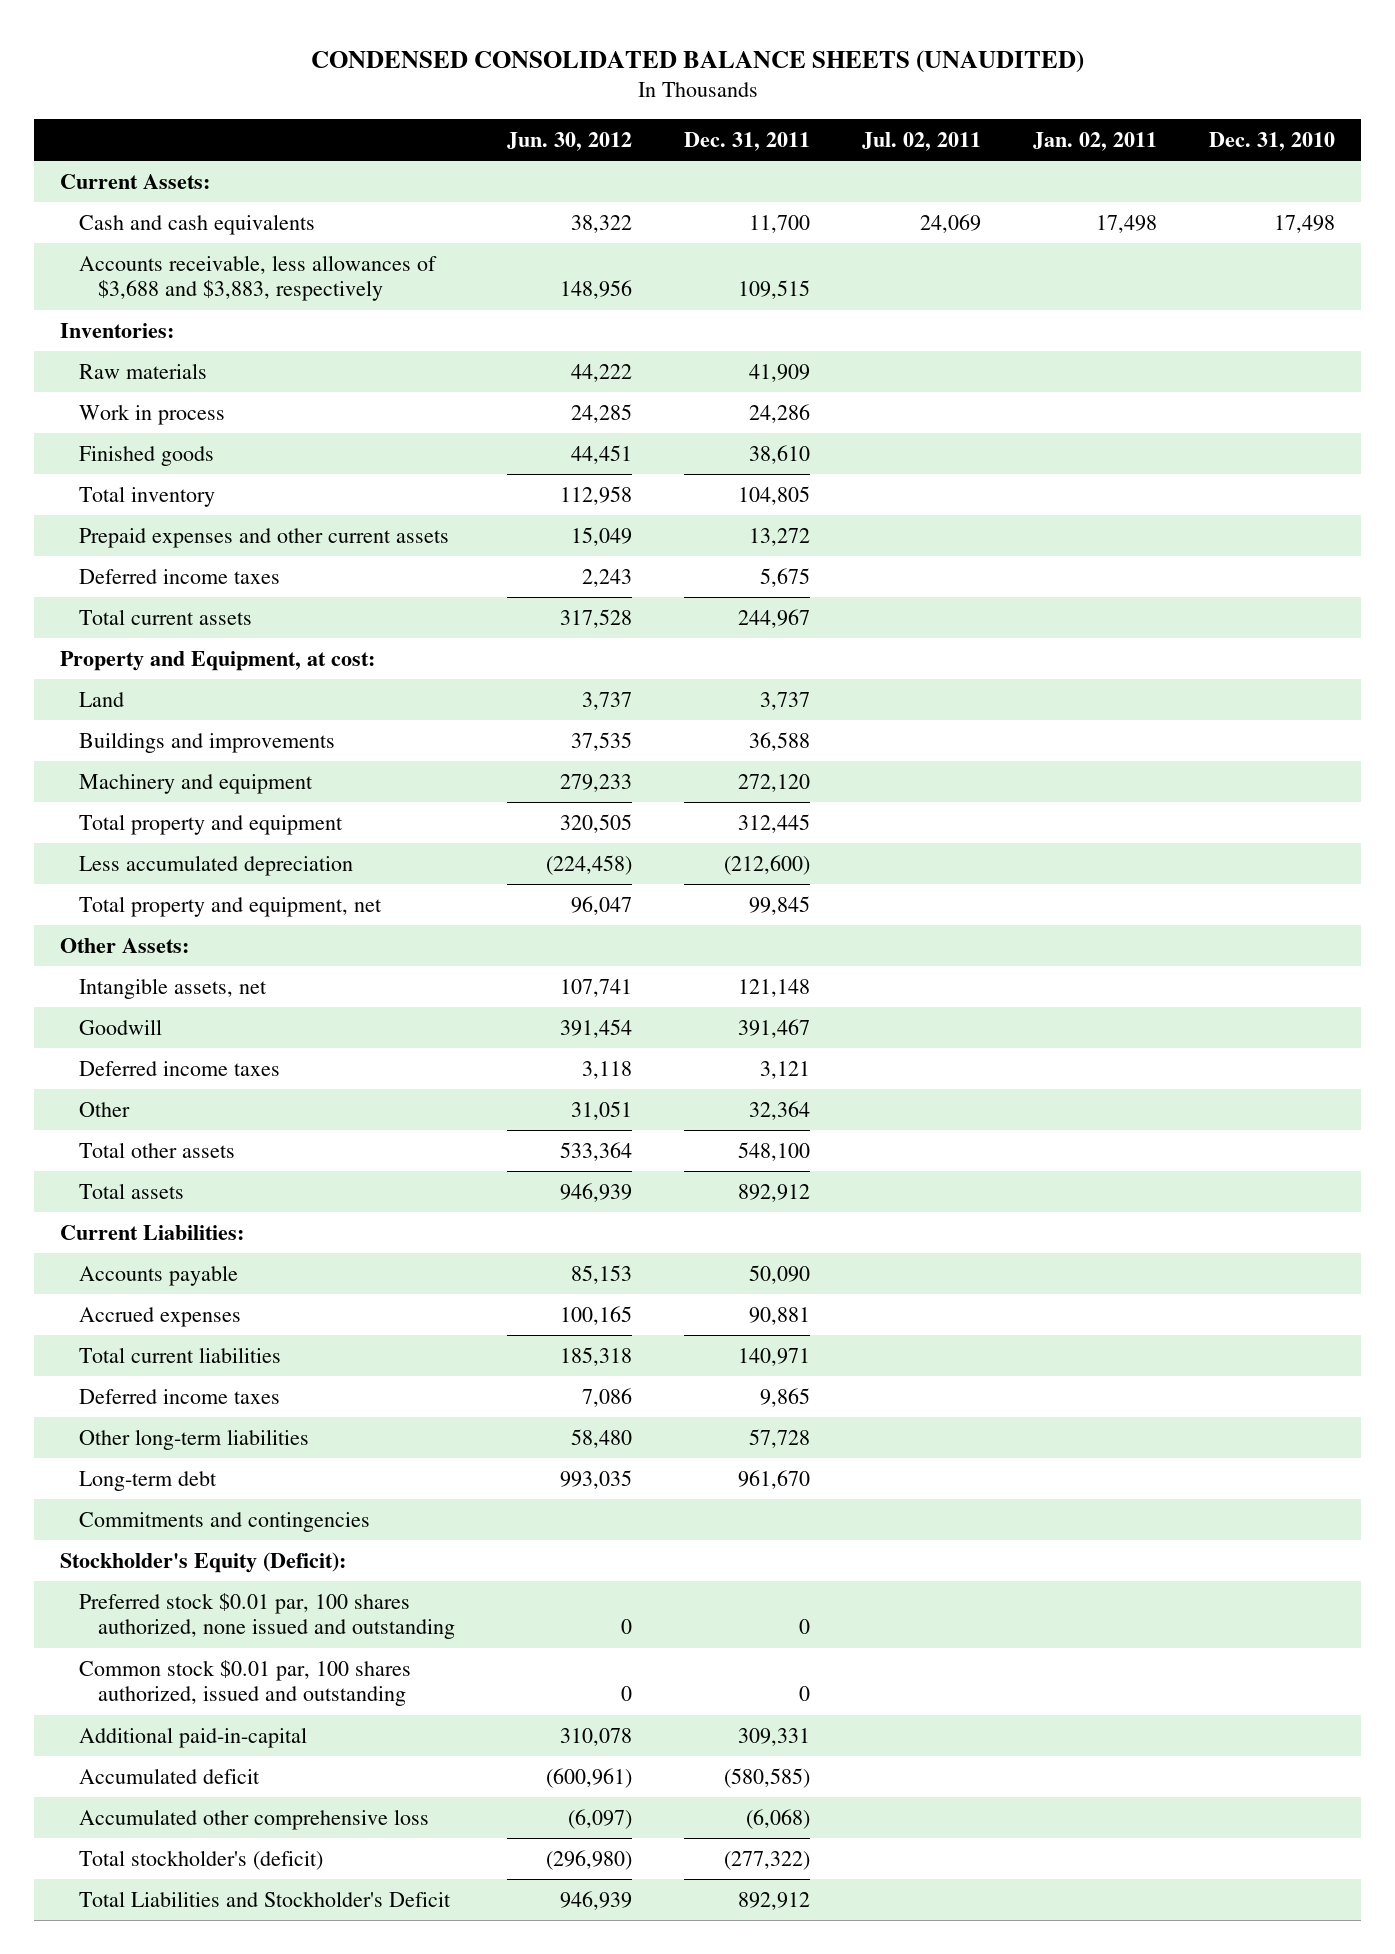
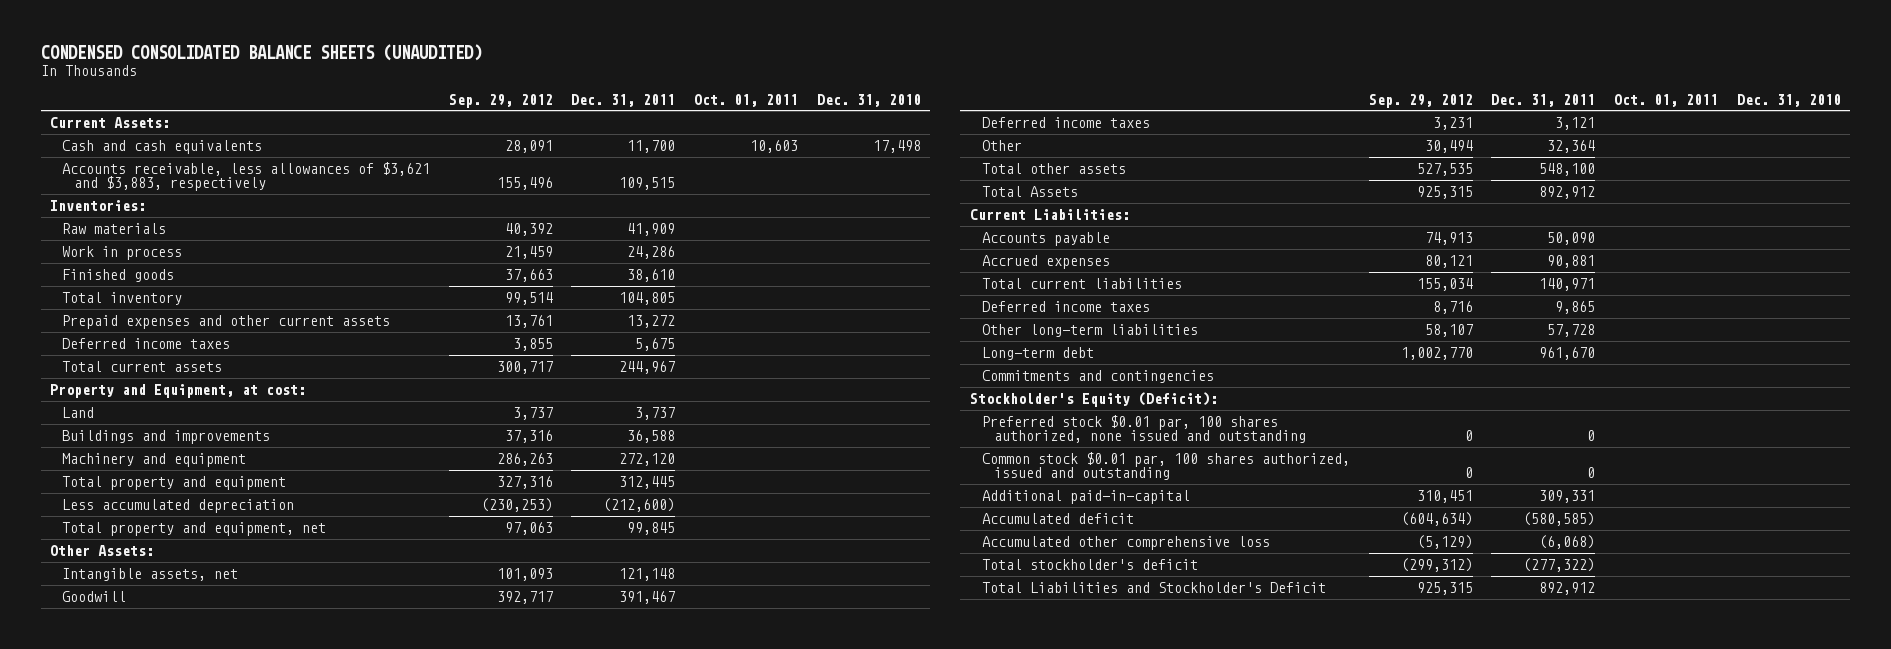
- | Jun. 30, 2012 | Dec. 31, 2011 | Jul. 02, 2011 | Jan. 02, 2011 | Dec. 31, 2010
+ | Sep. 29, 2012 | Dec. 31, 2011 | Oct. 01, 2011 | Dec. 31, 2010
- Accounts receivable, less allowances of $3,688 and $3,883, respectively | 148,956 | 109,515 | | |
+ Accounts receivable, less allowances of $3,621 and $3,883, respectively | 155,496 | 109,515 | |
- Total assets | 946,939 | 892,912 | | |
+ Total Assets | 925,315 | 892,912 | |
- Total stockholder's (deficit) | (296,980) | (277,322) | | |
+ Total stockholder's deficit | (299,312) | (277,322) | |

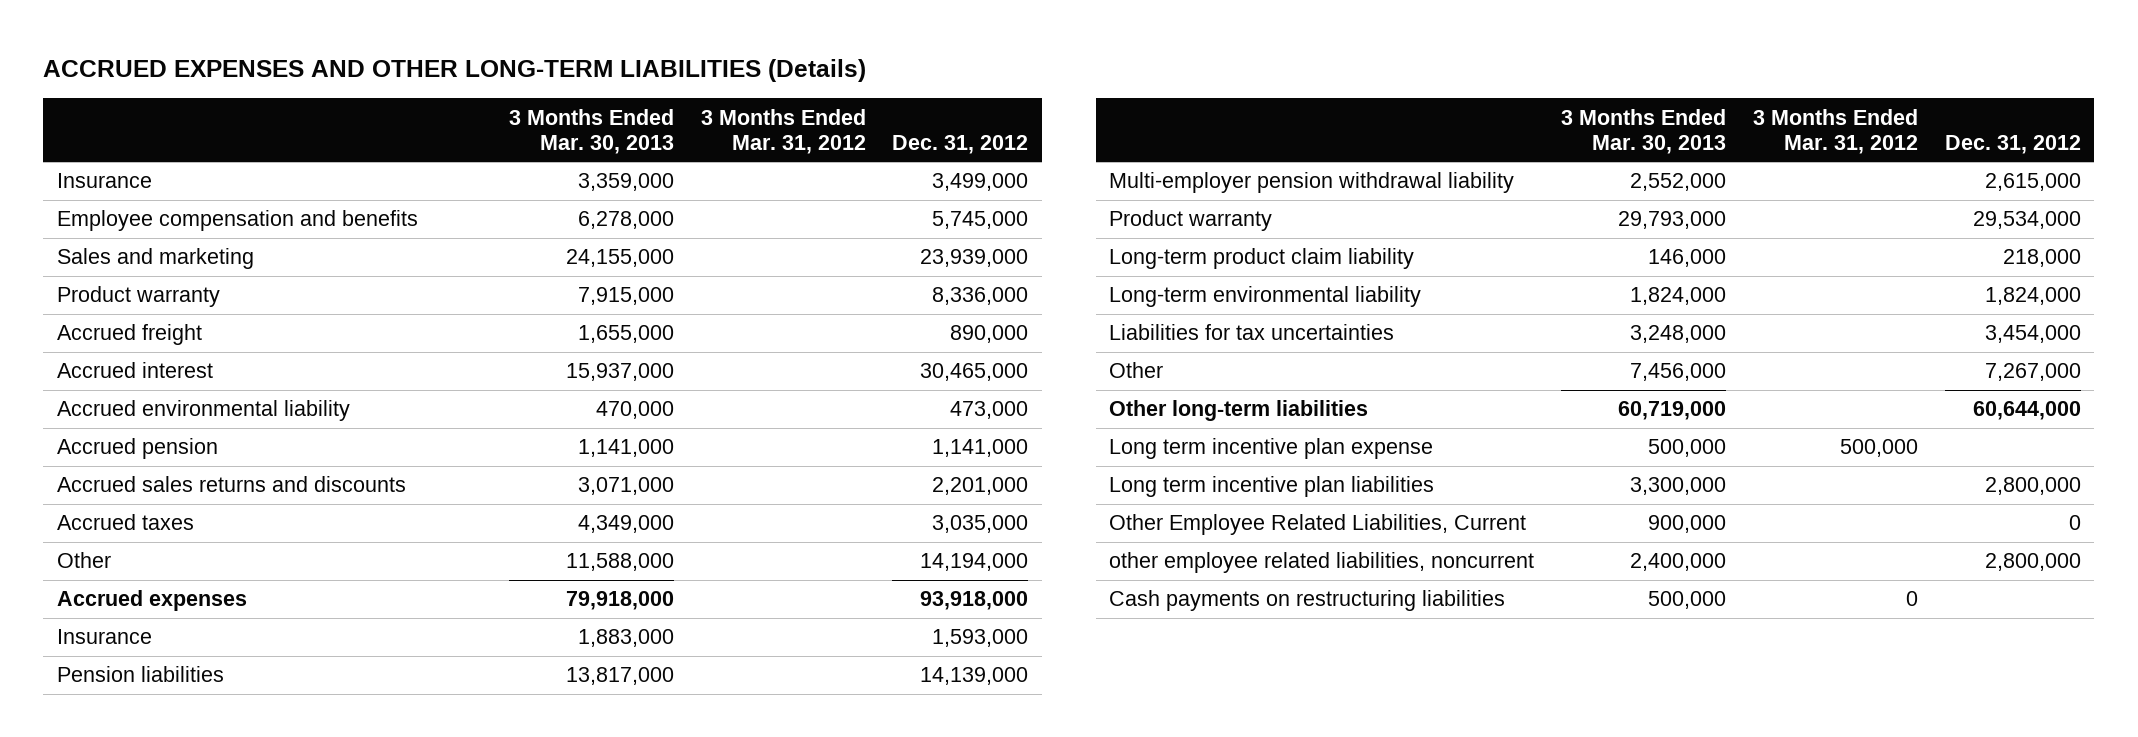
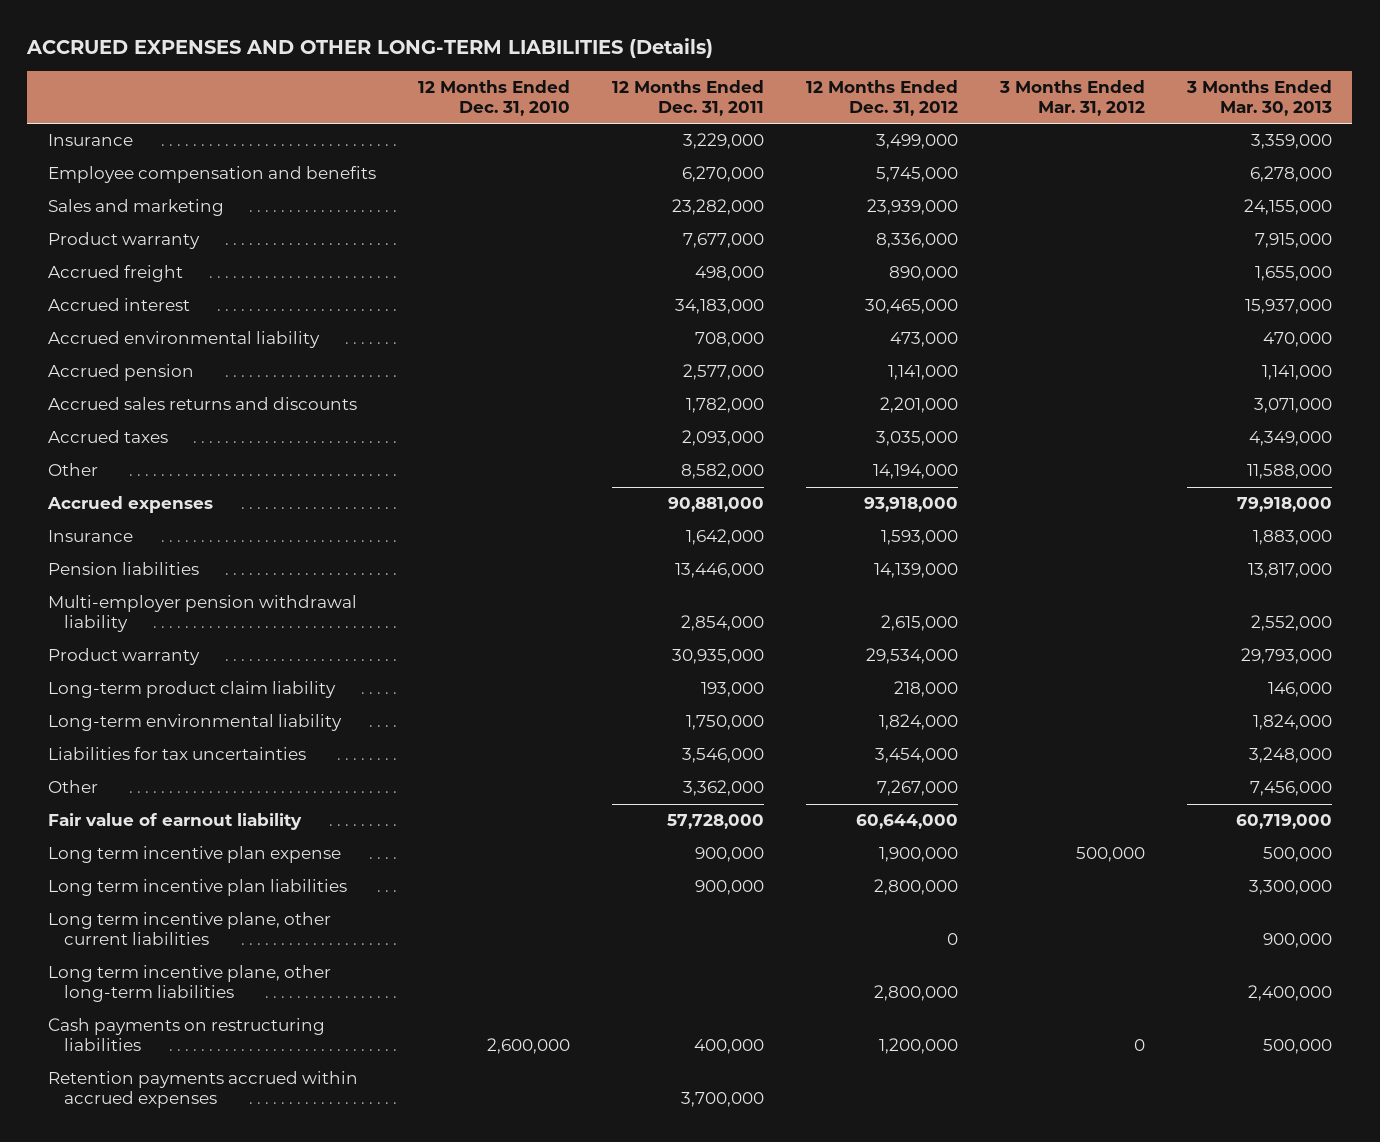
- | 3 Months Ended Mar. 30, 2013 | 3 Months Ended Mar. 31, 2012 | Dec. 31, 2012
+ | 12 Months Ended Dec. 31, 2010 | 12 Months Ended Dec. 31, 2011 | 12 Months Ended Dec. 31, 2012 | 3 Months Ended Mar. 31, 2012 | 3 Months Ended Mar. 30, 2013
- Other long-term liabilities | 60,719,000 | | 60,644,000
+ Fair value of earnout liability | | 57,728,000 | 60,644,000 | | 60,719,000
- Other Employee Related Liabilities, Current | 900,000 | | 0
- other employee related liabilities, noncurrent | 2,400,000 | | 2,800,000
+ Long term incentive plane, other current liabilities | | | 0 | | 900,000
+ Long term incentive plane, other long-term liabilities | | | 2,800,000 | | 2,400,000
+ Retention payments accrued within accrued expenses | | 3,700,000 | | |

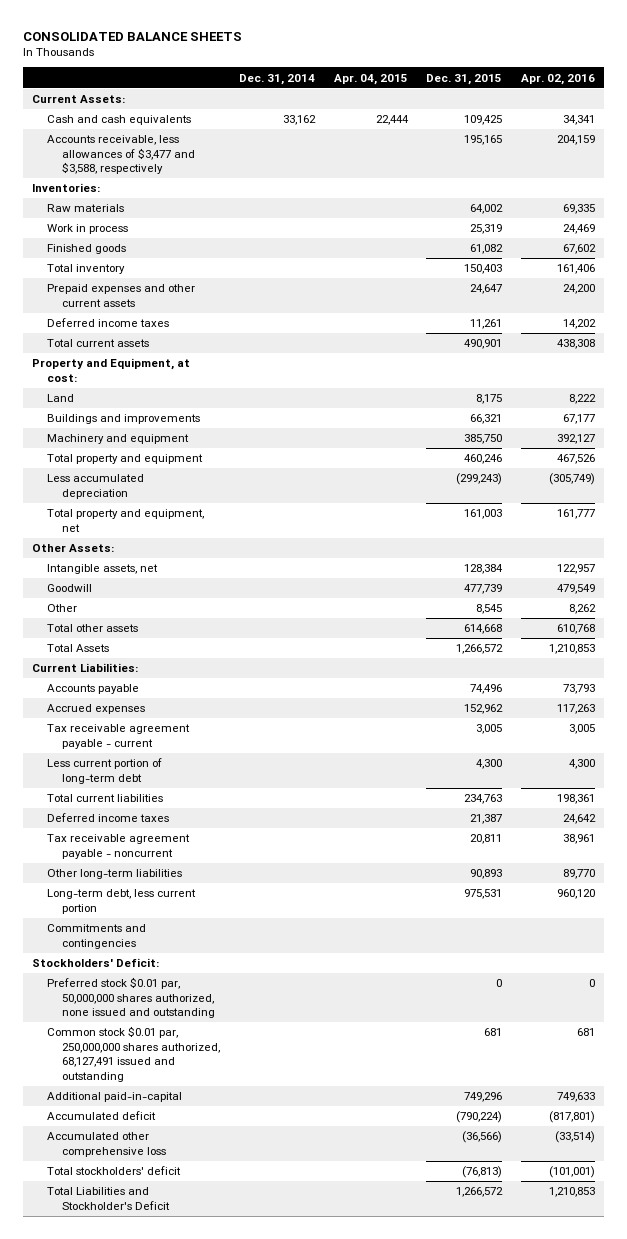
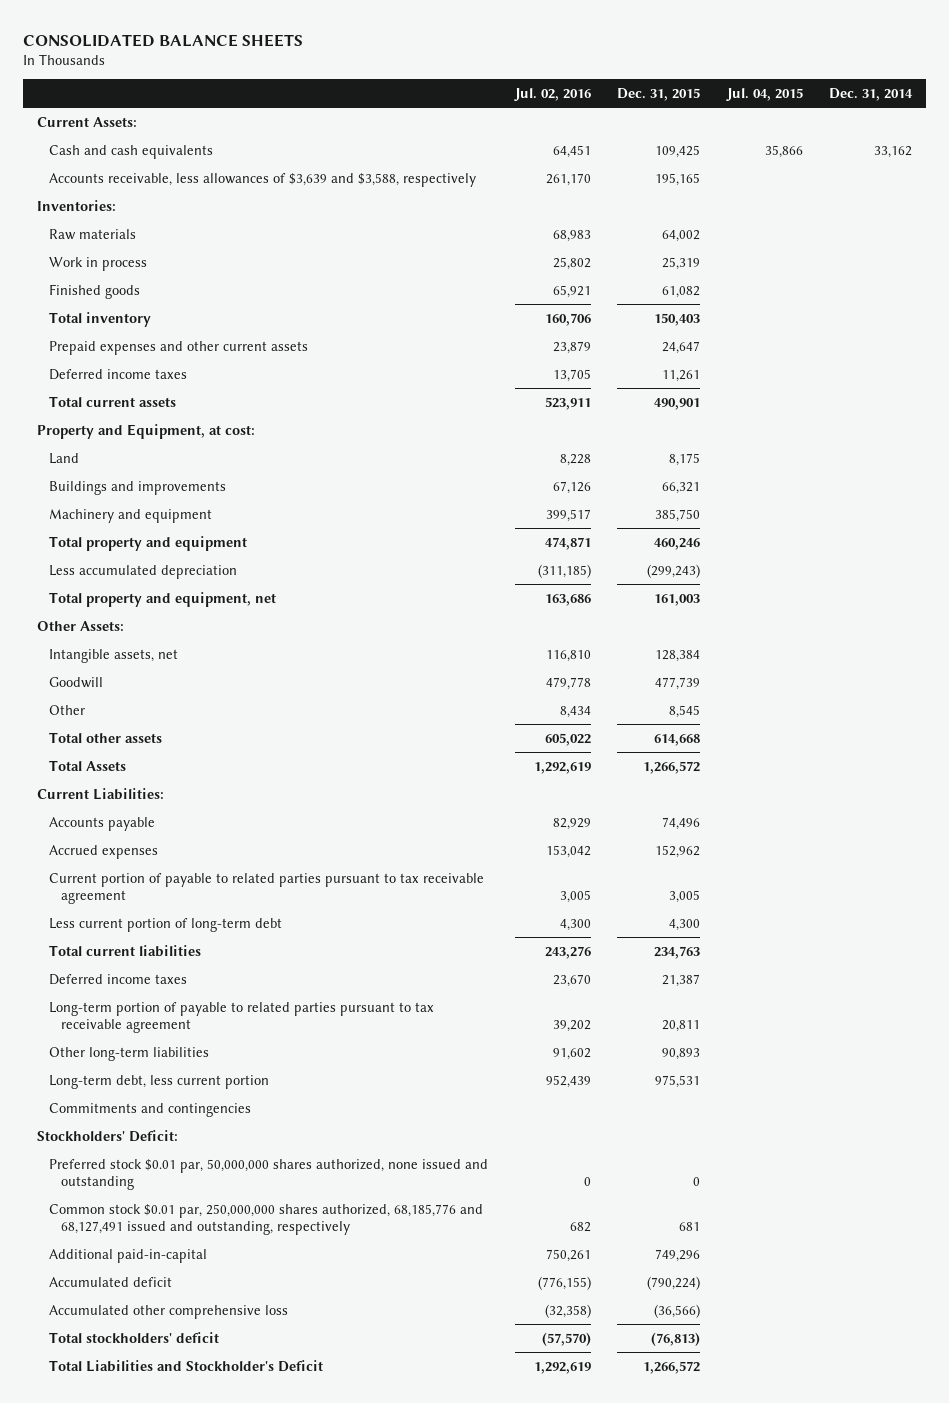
- | Dec. 31, 2014 | Apr. 04, 2015 | Dec. 31, 2015 | Apr. 02, 2016
+ | Jul. 02, 2016 | Dec. 31, 2015 | Jul. 04, 2015 | Dec. 31, 2014
- Accounts receivable, less allowances of $3,477 and $3,588, respectively | | | 195,165 | 204,159
+ Accounts receivable, less allowances of $3,639 and $3,588, respectively | 261,170 | 195,165 | |
- Tax receivable agreement payable - current | | | 3,005 | 3,005
+ Current portion of payable to related parties pursuant to tax receivable agreement | 3,005 | 3,005 | |
- Tax receivable agreement payable - noncurrent | | | 20,811 | 38,961
+ Long-term portion of payable to related parties pursuant to tax receivable agreement | 39,202 | 20,811 | |
- Common stock $0.01 par, 250,000,000 shares authorized, 68,127,491 issued and outstanding | | | 681 | 681
+ Common stock $0.01 par, 250,000,000 shares authorized, 68,185,776 and 68,127,491 issued and outstanding, respectively | 682 | 681 | |

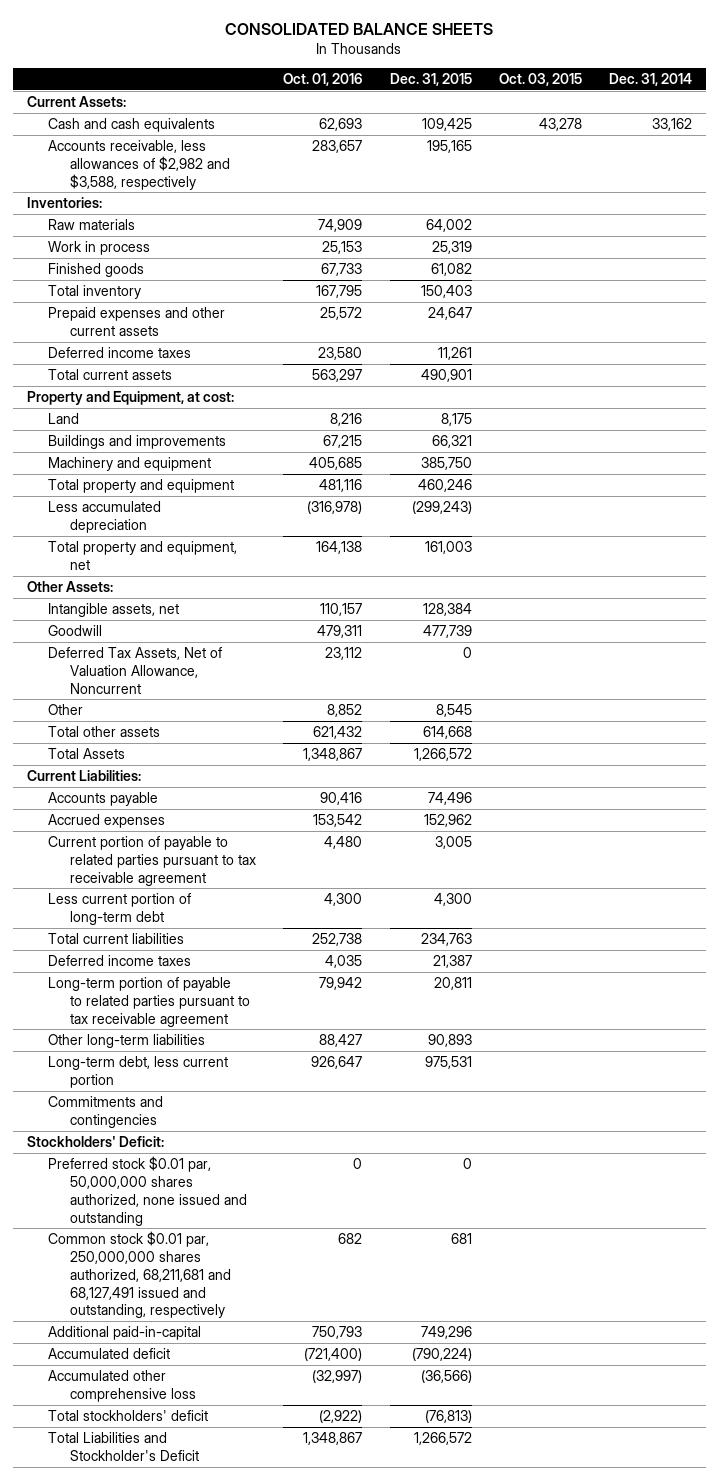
- | Jul. 02, 2016 | Dec. 31, 2015 | Jul. 04, 2015 | Dec. 31, 2014
+ | Oct. 01, 2016 | Dec. 31, 2015 | Oct. 03, 2015 | Dec. 31, 2014
- Accounts receivable, less allowances of $3,639 and $3,588, respectively | 261,170 | 195,165 | |
+ Accounts receivable, less allowances of $2,982 and $3,588, respectively | 283,657 | 195,165 | |
+ Deferred Tax Assets, Net of Valuation Allowance, Noncurrent | 23,112 | 0 | |
- Common stock $0.01 par, 250,000,000 shares authorized, 68,185,776 and 68,127,491 issued and outstanding, respectively | 682 | 681 | |
+ Common stock $0.01 par, 250,000,000 shares authorized, 68,211,681 and 68,127,491 issued and outstanding, respectively | 682 | 681 | |

